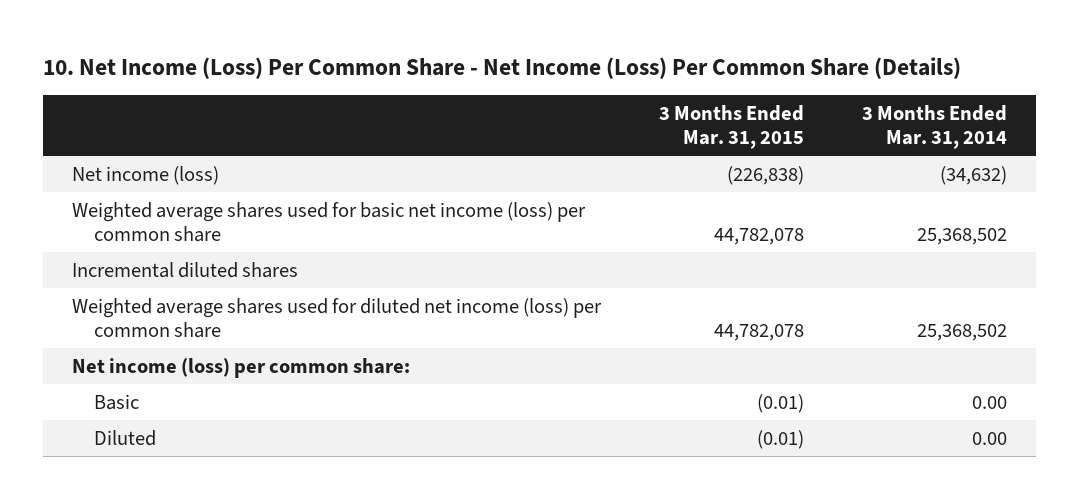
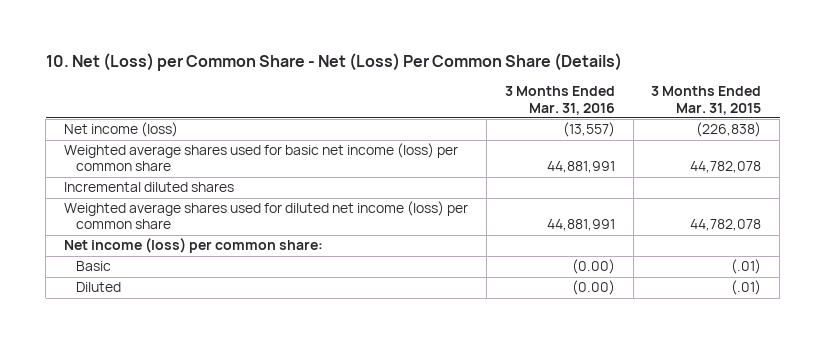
- 10. Net Income (Loss) Per Common Share - Net Income (Loss) Per Common Share (Details)
+ 10. Net (Loss) per Common Share - Net (Loss) Per Common Share (Details)
- | 3 Months Ended Mar. 31, 2015 | 3 Months Ended Mar. 31, 2014
+ | 3 Months Ended Mar. 31, 2016 | 3 Months Ended Mar. 31, 2015
- Basic | (0.01) | 0.00
- Diluted | (0.01) | 0.00
+ Basic | (0.00) | (.01)
+ Diluted | (0.00) | (.01)

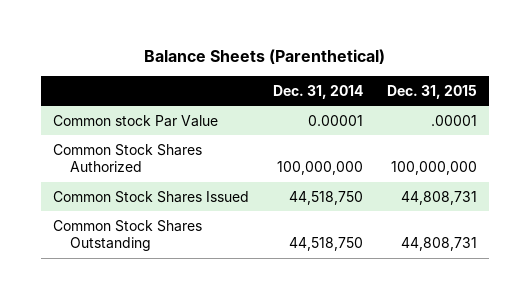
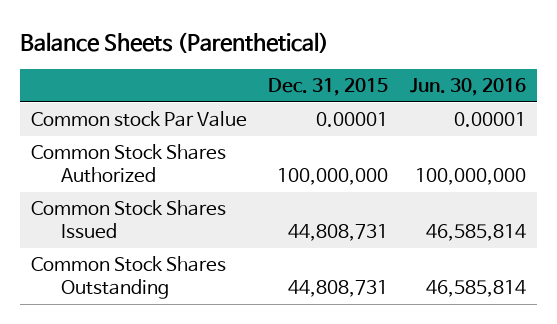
- | Dec. 31, 2014 | Dec. 31, 2015
+ | Dec. 31, 2015 | Jun. 30, 2016
- Common stock Par Value | 0.00001 | .00001
+ Common stock Par Value | 0.00001 | 0.00001

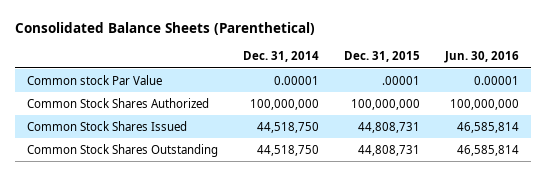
- Balance Sheets (Parenthetical)
+ Consolidated Balance Sheets (Parenthetical)
- | Dec. 31, 2015 | Jun. 30, 2016
+ | Dec. 31, 2014 | Dec. 31, 2015 | Jun. 30, 2016
- Common stock Par Value | 0.00001 | 0.00001
+ Common stock Par Value | 0.00001 | .00001 | 0.00001

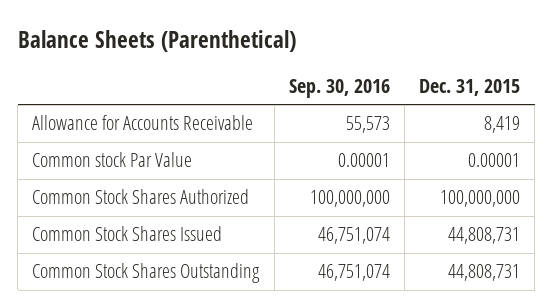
- Consolidated Balance Sheets (Parenthetical)
+ Balance Sheets (Parenthetical)
- | Dec. 31, 2014 | Dec. 31, 2015 | Jun. 30, 2016
+ | Sep. 30, 2016 | Dec. 31, 2015
- Common stock Par Value | 0.00001 | .00001 | 0.00001
+ Allowance for Accounts Receivable | 55,573 | 8,419
+ Common stock Par Value | 0.00001 | 0.00001

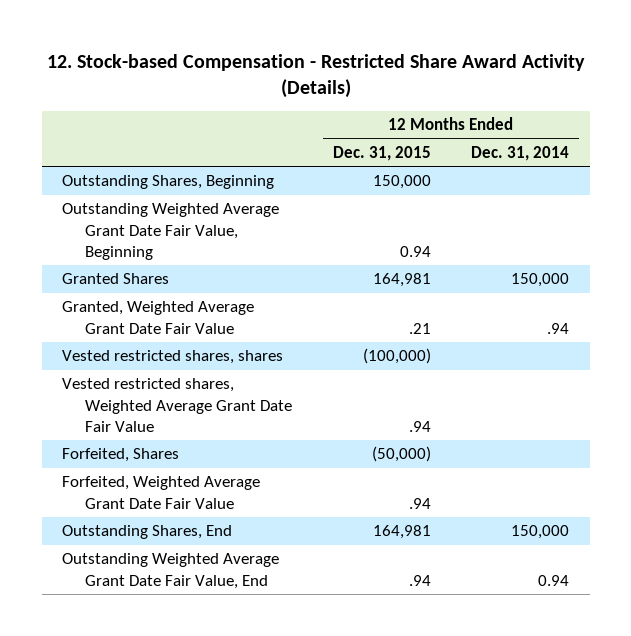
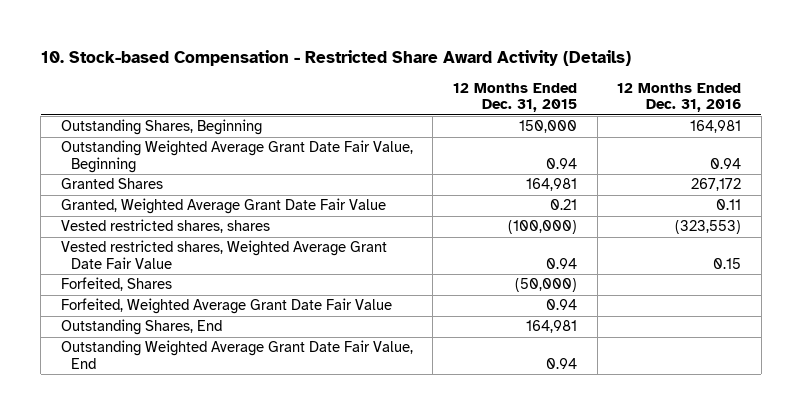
- 12. Stock-based Compensation - Restricted Share Award Activity (Details)
+ 10. Stock-based Compensation - Restricted Share Award Activity (Details)
- | 12 Months Ended Dec. 31, 2015 | 12 Months Ended Dec. 31, 2014
+ | 12 Months Ended Dec. 31, 2015 | 12 Months Ended Dec. 31, 2016
- Granted, Weighted Average Grant Date Fair Value | .21 | .94
+ Granted, Weighted Average Grant Date Fair Value | 0.21 | 0.11
- Vested restricted shares, Weighted Average Grant Date Fair Value | .94 |
+ Vested restricted shares, Weighted Average Grant Date Fair Value | 0.94 | 0.15
- Forfeited, Weighted Average Grant Date Fair Value | .94 |
+ Forfeited, Weighted Average Grant Date Fair Value | 0.94 |
- Outstanding Weighted Average Grant Date Fair Value, End | .94 | 0.94
+ Outstanding Weighted Average Grant Date Fair Value, End | 0.94 |

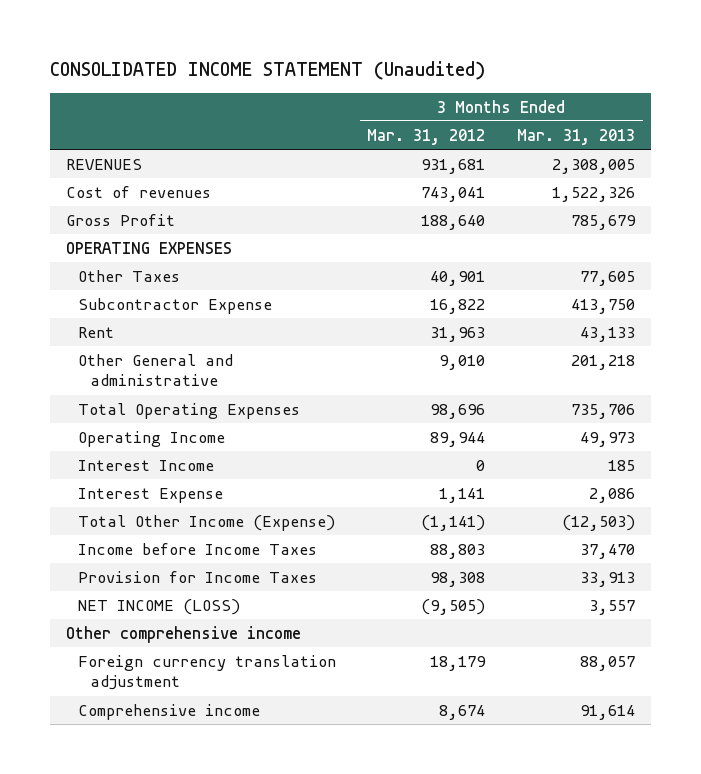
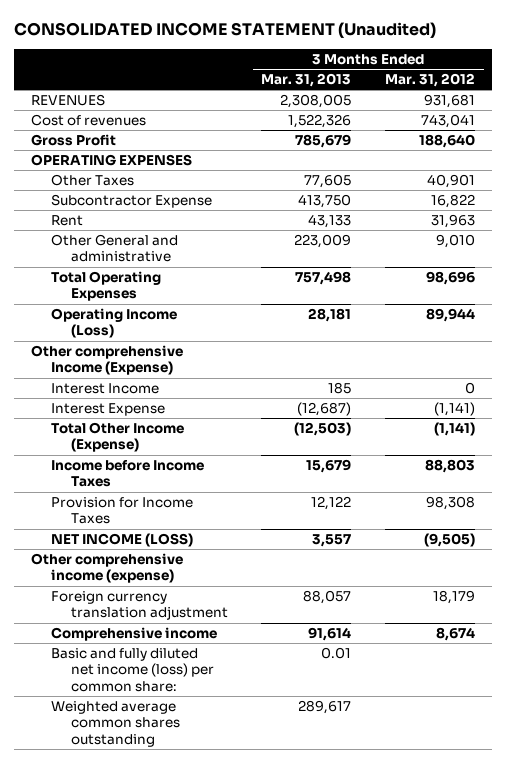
- | 3 Months Ended Mar. 31, 2012 | 3 Months Ended Mar. 31, 2013
+ | 3 Months Ended Mar. 31, 2013 | 3 Months Ended Mar. 31, 2012
- Other General and administrative | 9,010 | 201,218
- Total Operating Expenses | 98,696 | 735,706
- Operating Income | 89,944 | 49,973
+ Other General and administrative | 223,009 | 9,010
+ Total Operating Expenses | 757,498 | 98,696
+ Operating Income (Loss) | 28,181 | 89,944
+ Other comprehensive Income (Expense)
- Interest Expense | 1,141 | 2,086
+ Interest Expense | (12,687) | (1,141)
- Income before Income Taxes | 88,803 | 37,470
- Provision for Income Taxes | 98,308 | 33,913
+ Income before Income Taxes | 15,679 | 88,803
+ Provision for Income Taxes | 12,122 | 98,308
- Other comprehensive income
+ Other comprehensive income (expense)
+ Basic and fully diluted net income (loss) per common share: | 0.01 |
+ Weighted average common shares outstanding | 289,617 |

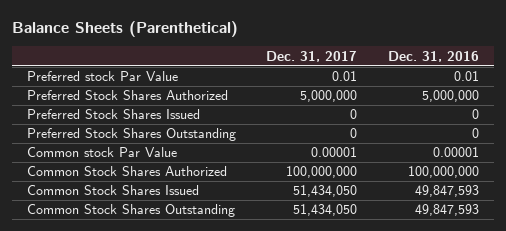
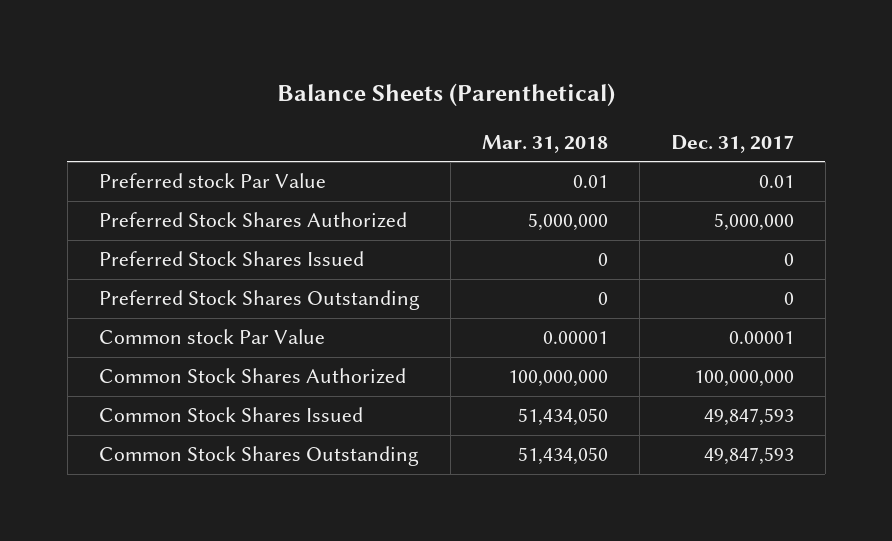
- | Dec. 31, 2017 | Dec. 31, 2016
+ | Mar. 31, 2018 | Dec. 31, 2017
- Common Stock Shares Issued | 51,434,050 | 49,847,593
- Common Stock Shares Outstanding | 51,434,050 | 49,847,593
+ Common Stock Shares Issued | 51,434,050 | 49,847,593
+ Common Stock Shares Outstanding | 51,434,050 | 49,847,593

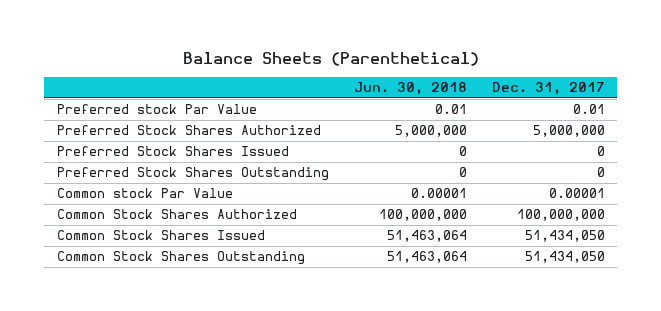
- | Mar. 31, 2018 | Dec. 31, 2017
+ | Jun. 30, 2018 | Dec. 31, 2017
- Common Stock Shares Issued | 51,434,050 | 49,847,593
- Common Stock Shares Outstanding | 51,434,050 | 49,847,593
+ Common Stock Shares Issued | 51,463,064 | 51,434,050
+ Common Stock Shares Outstanding | 51,463,064 | 51,434,050

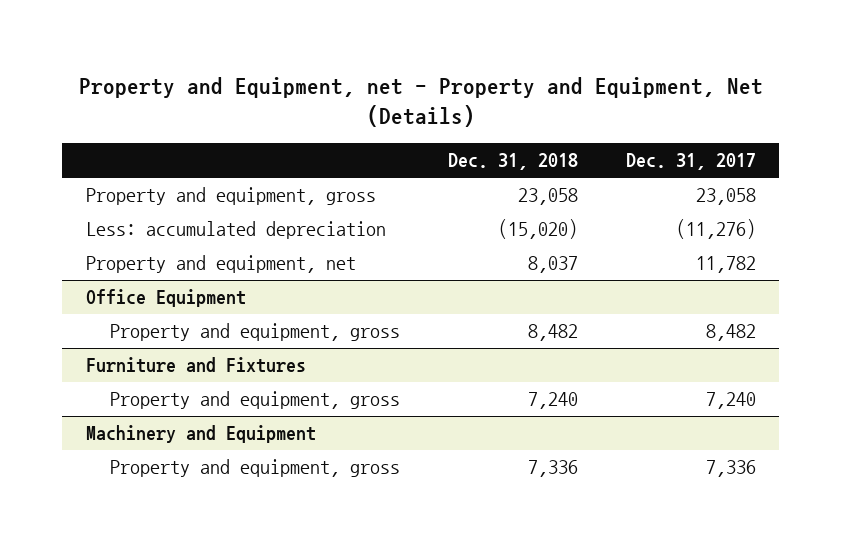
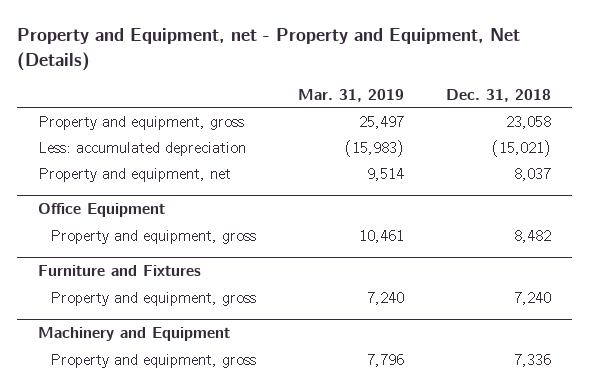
- | Dec. 31, 2018 | Dec. 31, 2017
+ | Mar. 31, 2019 | Dec. 31, 2018
- Less: accumulated depreciation | (15,020) | (11,276)
+ Less: accumulated depreciation | (15,983) | (15,021)

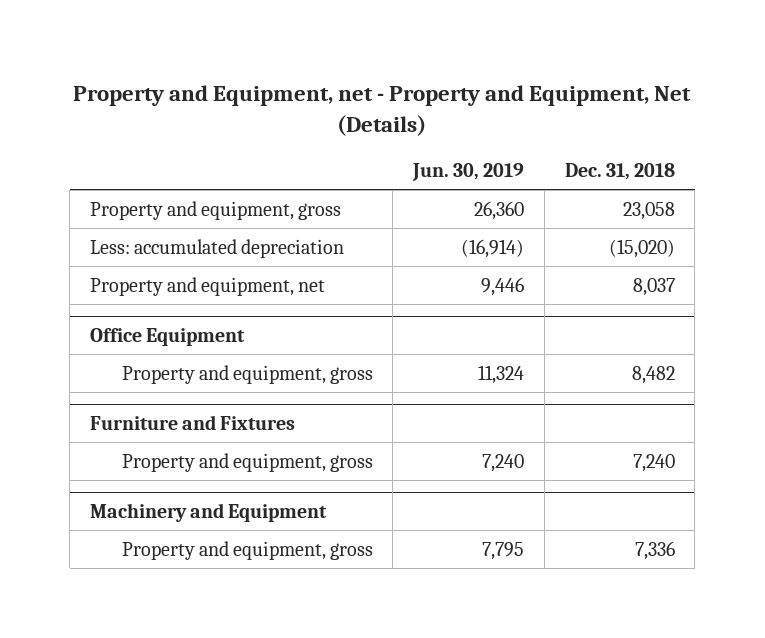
- | Mar. 31, 2019 | Dec. 31, 2018
+ | Jun. 30, 2019 | Dec. 31, 2018
- Less: accumulated depreciation | (15,983) | (15,021)
+ Less: accumulated depreciation | (16,914) | (15,020)

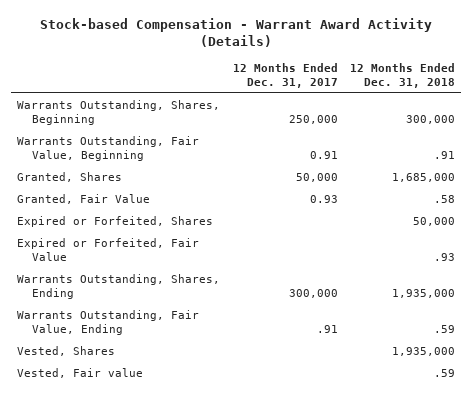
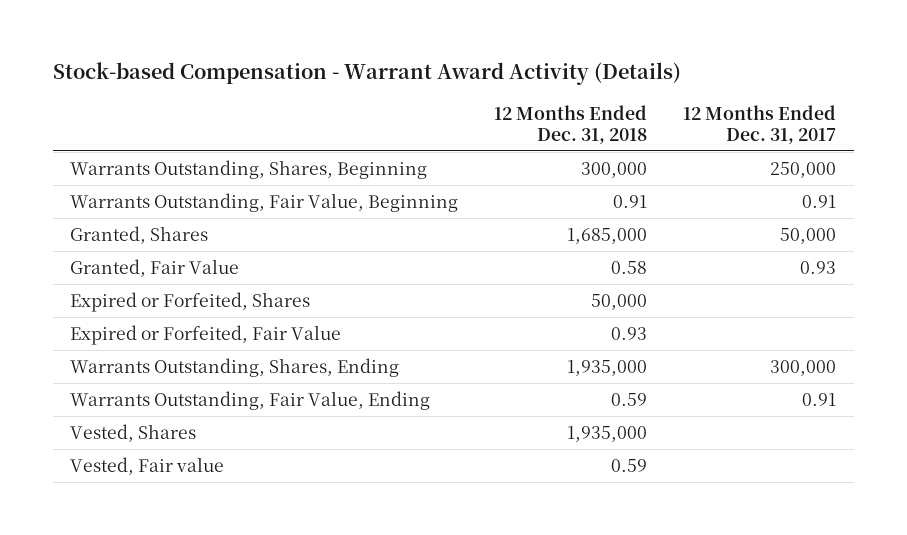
- | 12 Months Ended Dec. 31, 2017 | 12 Months Ended Dec. 31, 2018
+ | 12 Months Ended Dec. 31, 2018 | 12 Months Ended Dec. 31, 2017
- Warrants Outstanding, Fair Value, Beginning | 0.91 | .91
+ Warrants Outstanding, Fair Value, Beginning | 0.91 | 0.91
- Granted, Fair Value | 0.93 | .58
+ Granted, Fair Value | 0.58 | 0.93
- Expired or Forfeited, Fair Value | | .93
+ Expired or Forfeited, Fair Value | 0.93 |
- Warrants Outstanding, Fair Value, Ending | .91 | .59
+ Warrants Outstanding, Fair Value, Ending | 0.59 | 0.91
- Vested, Fair value | | .59
+ Vested, Fair value | 0.59 |

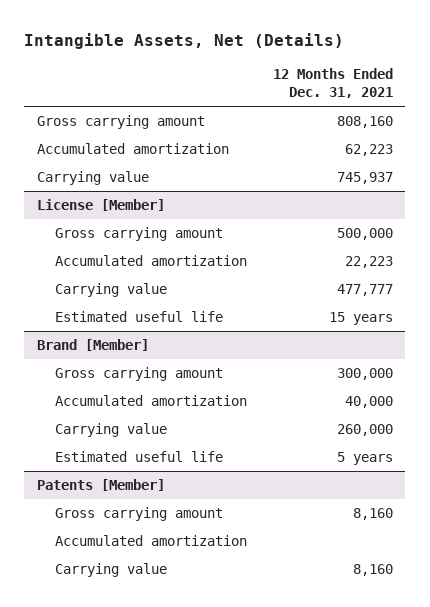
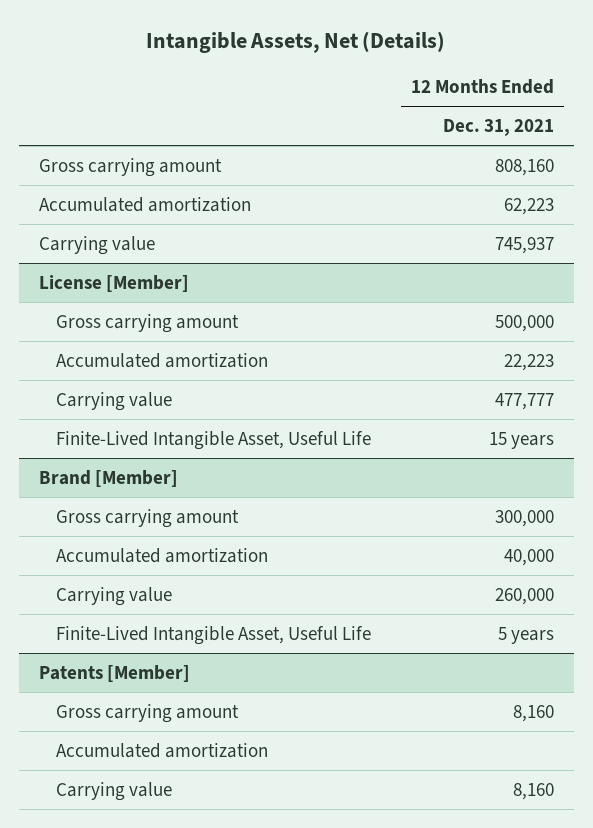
@ License [Member]
- Estimated useful life | 15 years
+ Finite-Lived Intangible Asset, Useful Life | 15 years
@ Brand [Member]
- Estimated useful life | 5 years
+ Finite-Lived Intangible Asset, Useful Life | 5 years

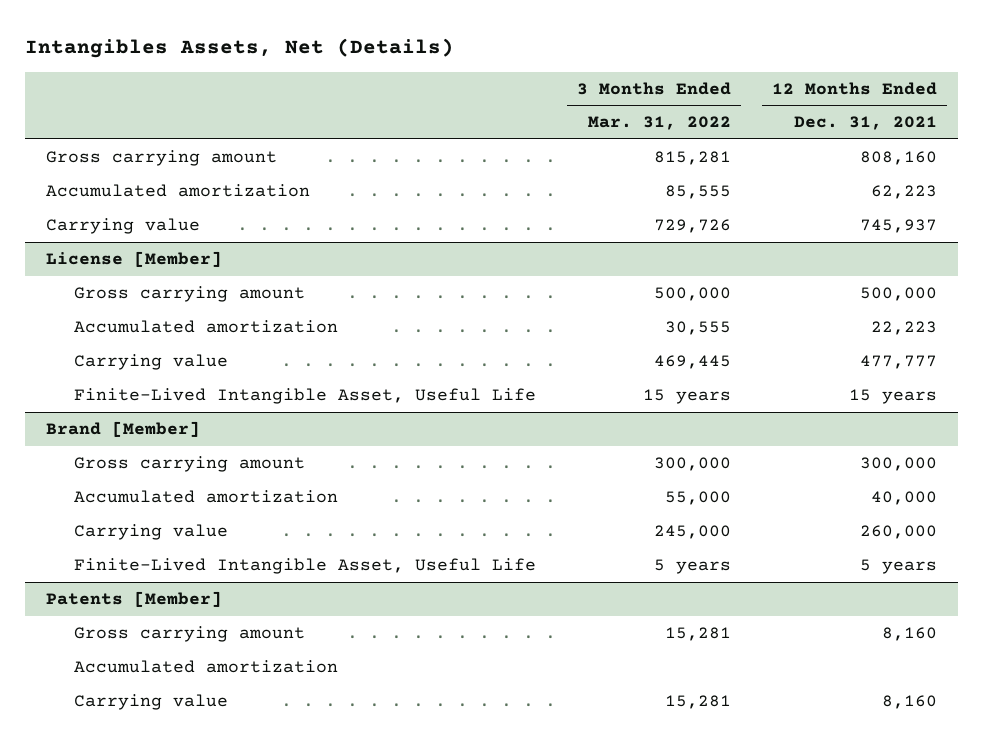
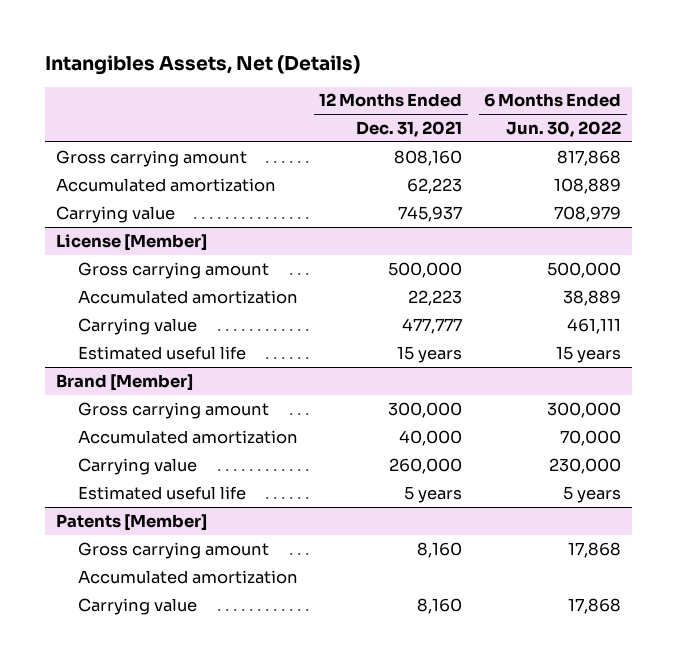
- | 3 Months Ended Mar. 31, 2022 | 12 Months Ended Dec. 31, 2021
+ | 12 Months Ended Dec. 31, 2021 | 6 Months Ended Jun. 30, 2022
@ License [Member]
- Finite-Lived Intangible Asset, Useful Life | 15 years | 15 years
+ Estimated useful life | 15 years | 15 years
@ Brand [Member]
- Finite-Lived Intangible Asset, Useful Life | 5 years | 5 years
+ Estimated useful life | 5 years | 5 years

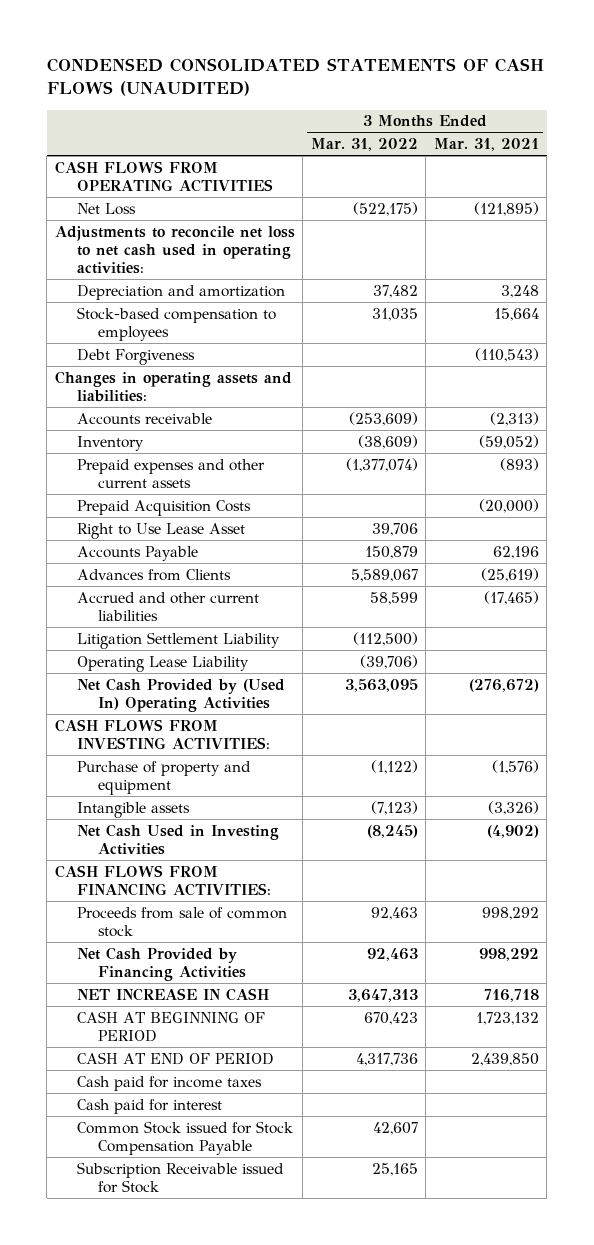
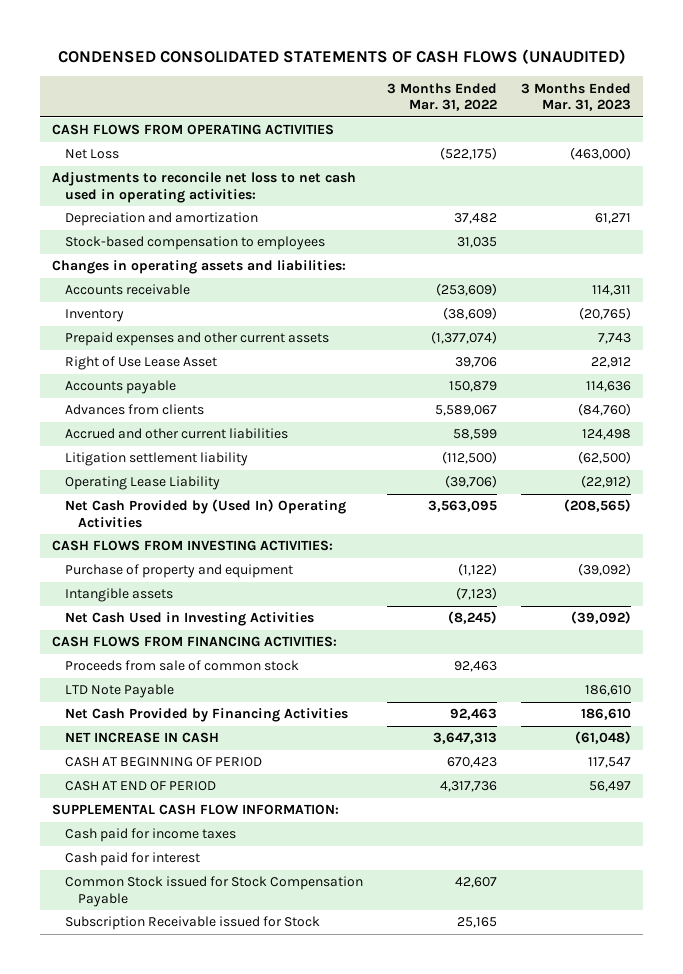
- | 3 Months Ended Mar. 31, 2022 | 3 Months Ended Mar. 31, 2021
+ | 3 Months Ended Mar. 31, 2022 | 3 Months Ended Mar. 31, 2023
- Debt Forgiveness | | (110,543)
- Prepaid Acquisition Costs | | (20,000)
- Right to Use Lease Asset | 39,706 |
- Accounts Payable | 150,879 | 62,196
- Advances from Clients | 5,589,067 | (25,619)
+ Right of Use Lease Asset | 39,706 | 22,912
+ Accounts payable | 150,879 | 114,636
+ Advances from clients | 5,589,067 | (84,760)
- Litigation Settlement Liability | (112,500) |
+ Litigation settlement liability | (112,500) | (62,500)
+ LTD Note Payable | | 186,610
+ SUPPLEMENTAL CASH FLOW INFORMATION:

